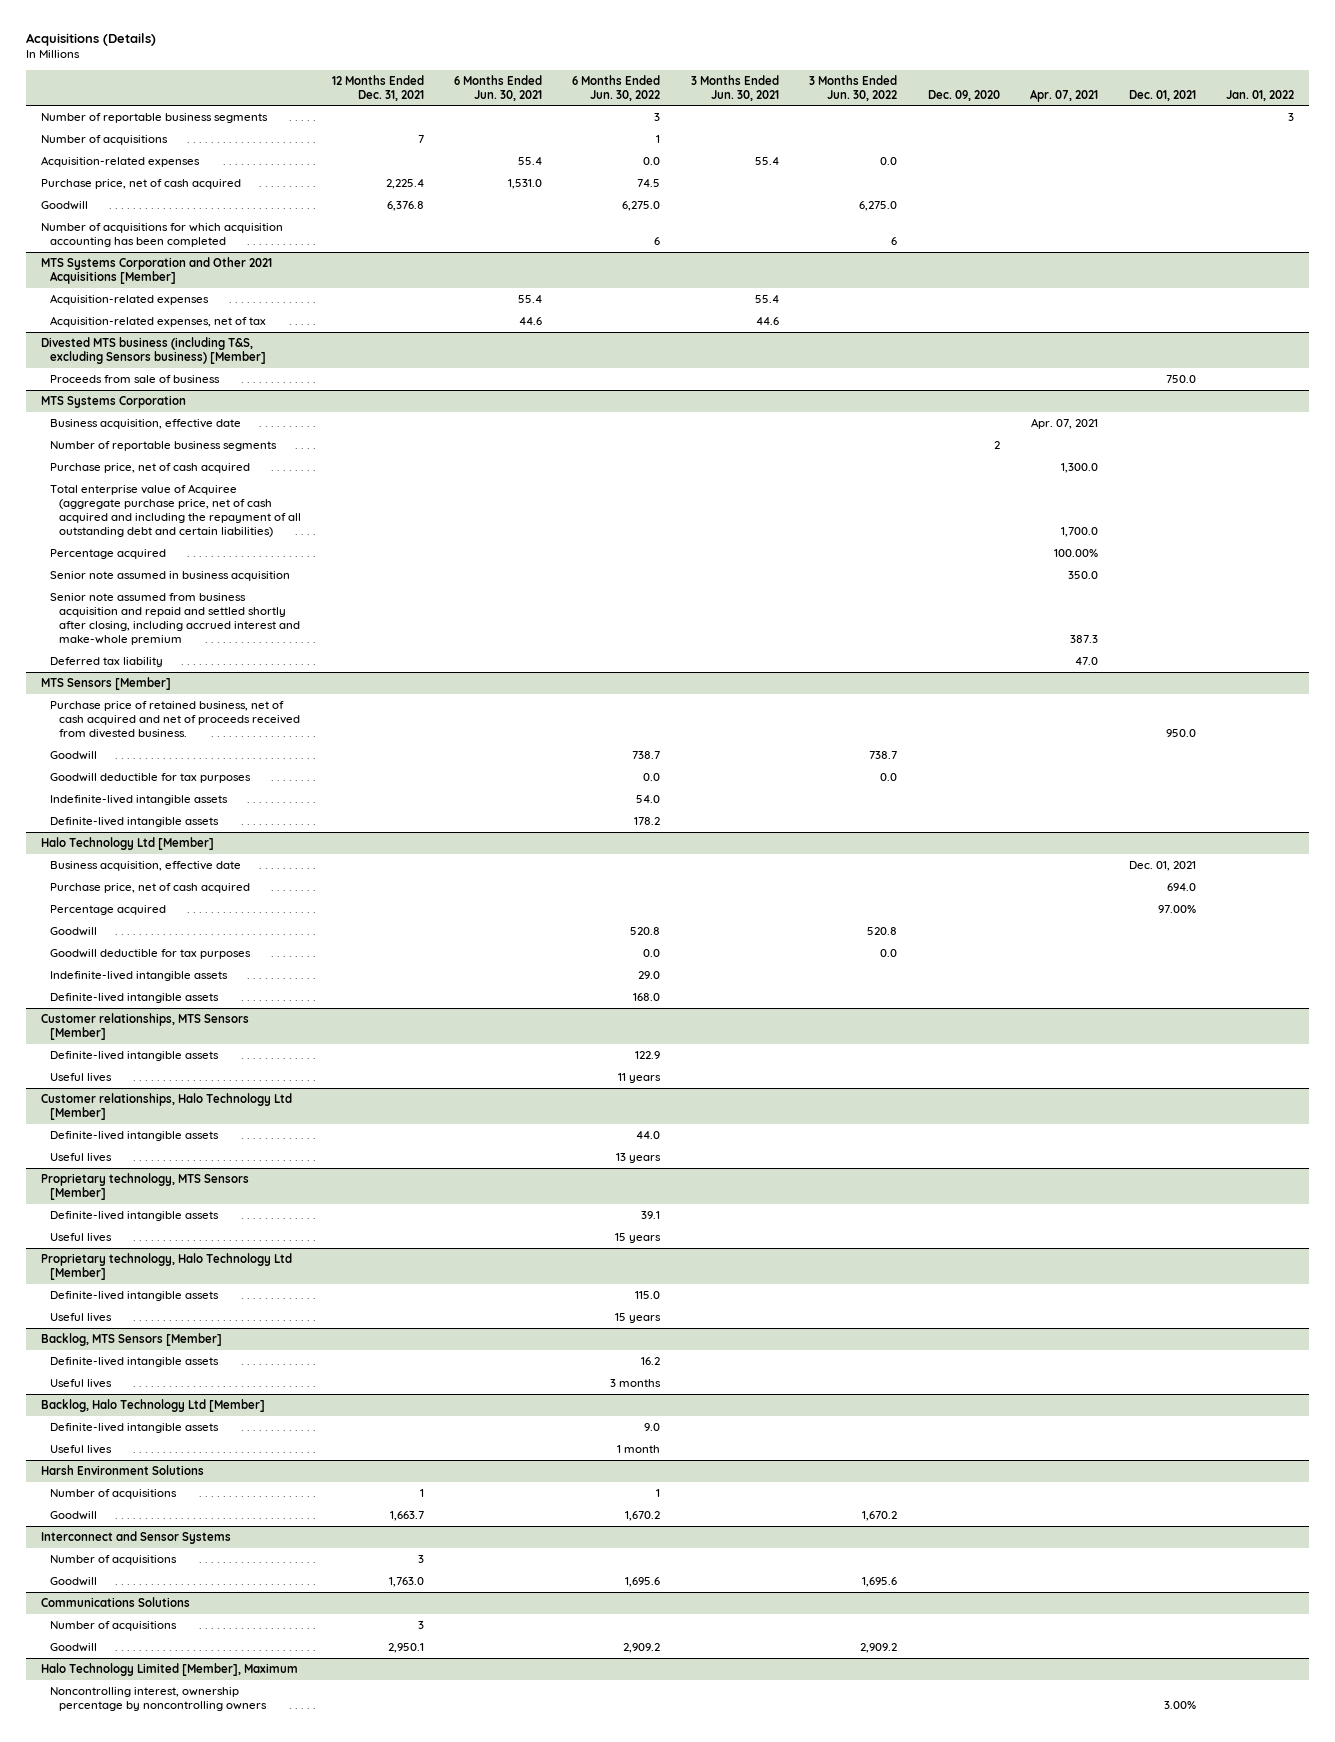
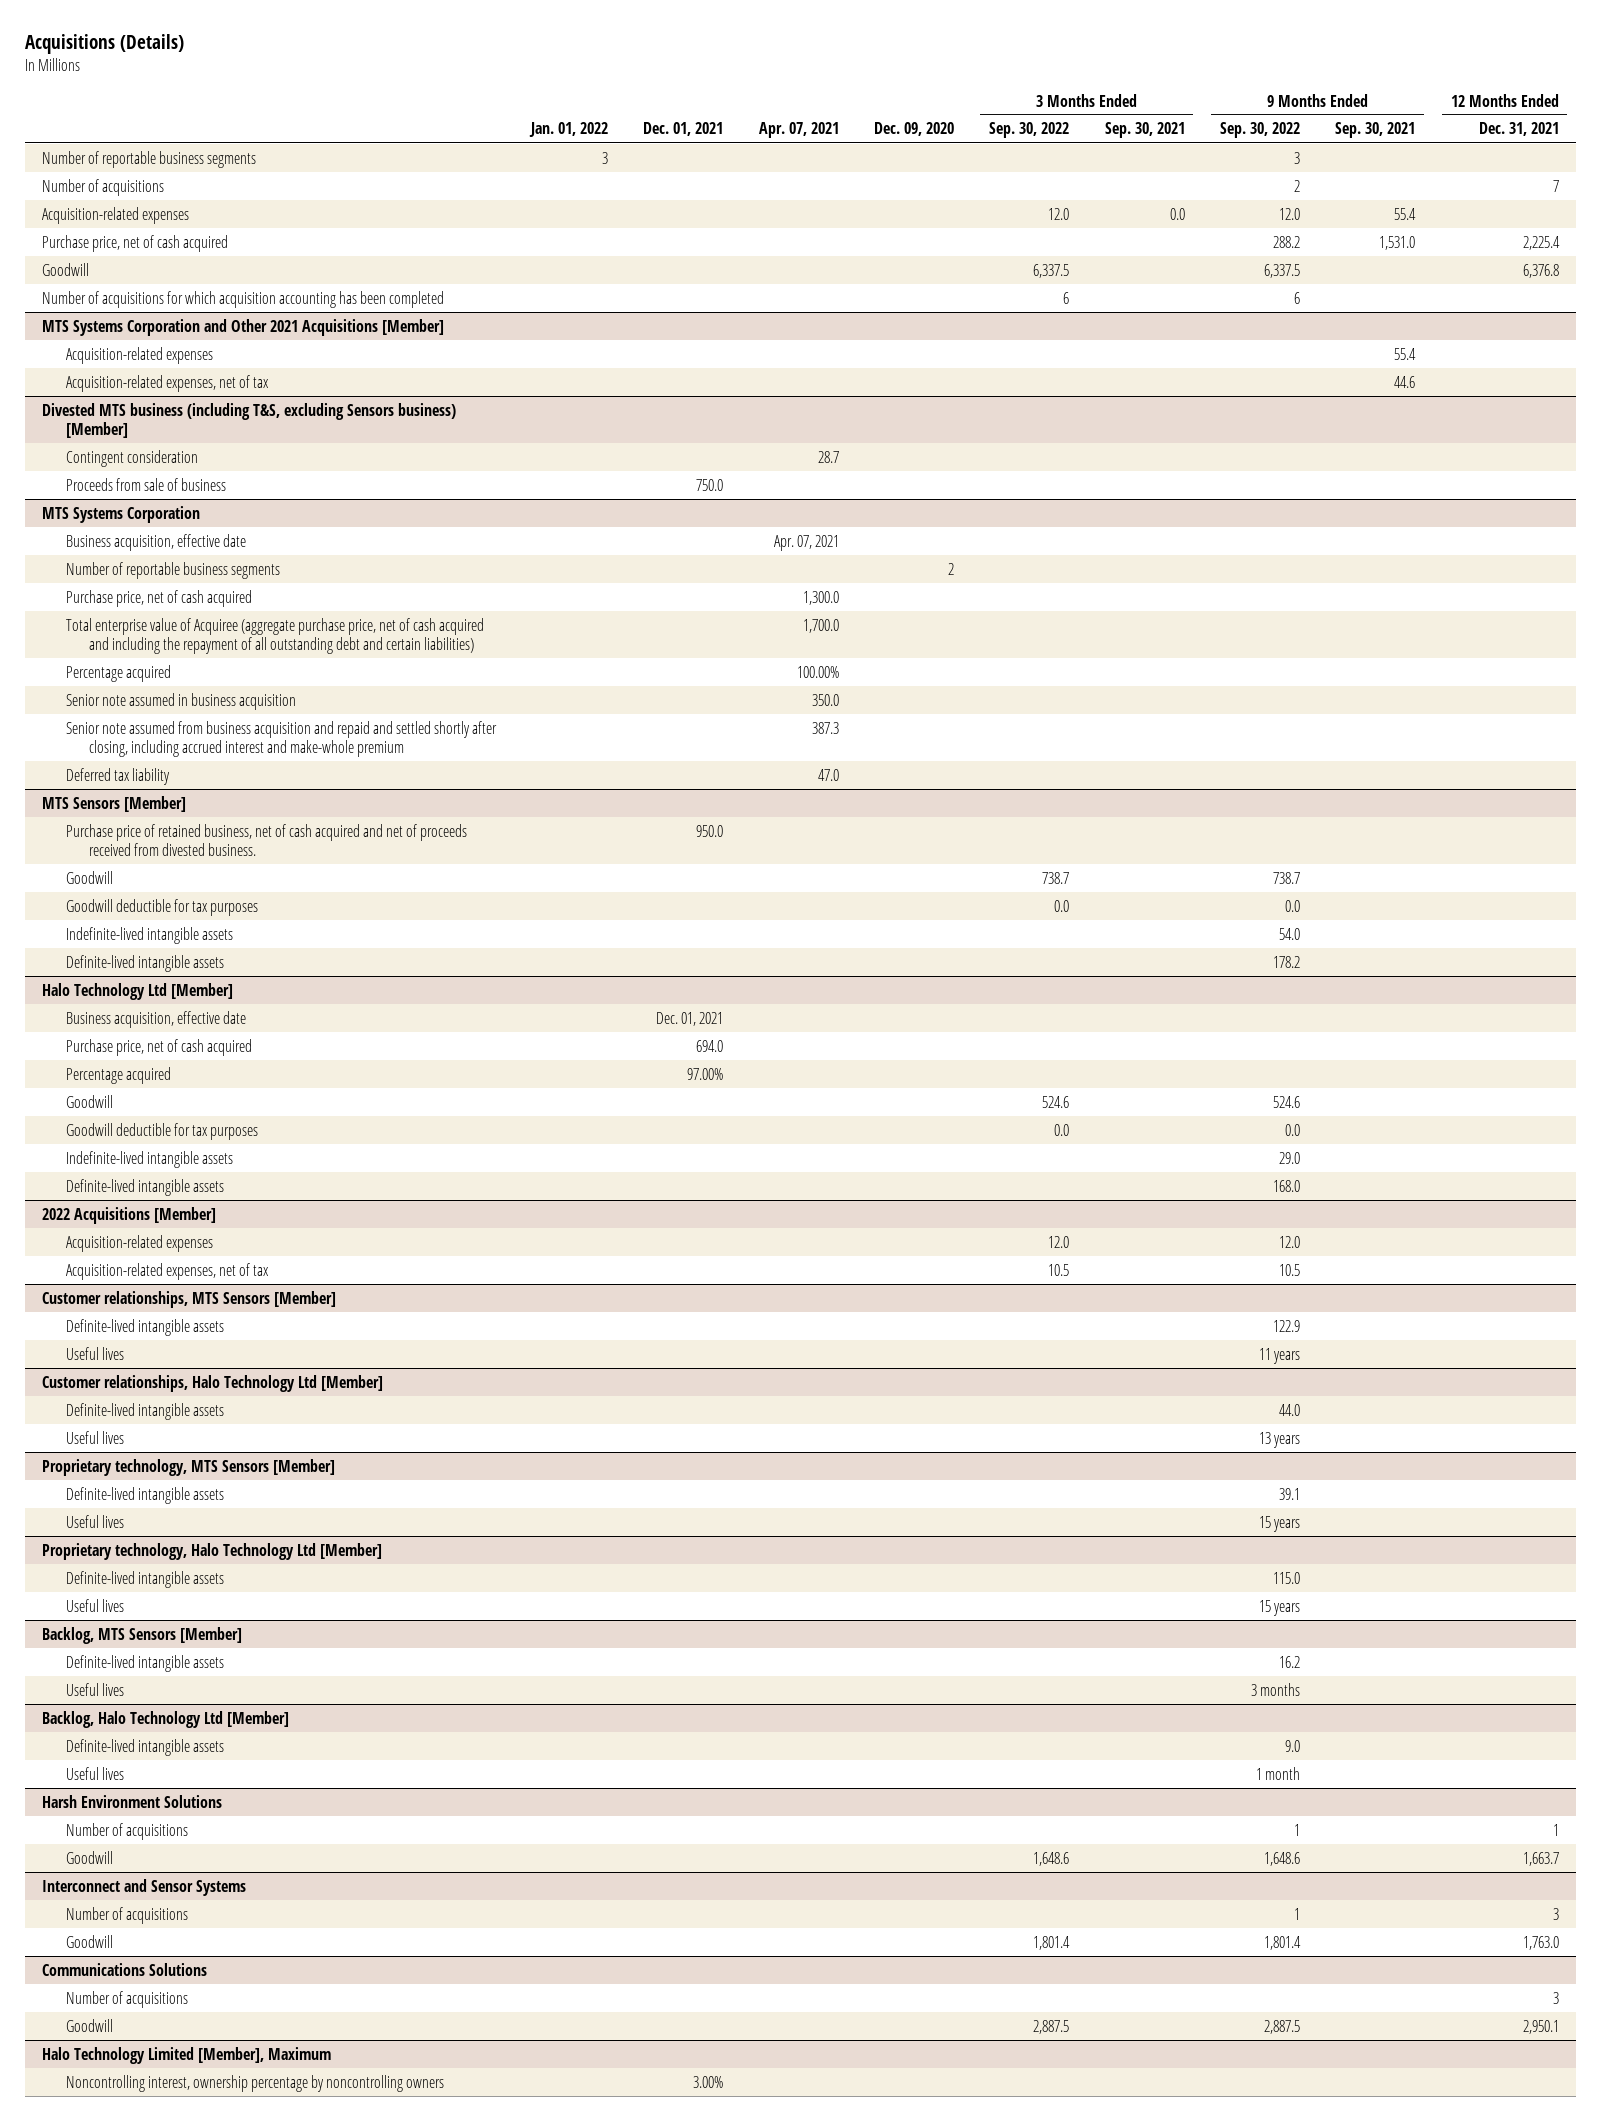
- | 12 Months Ended Dec. 31, 2021 | 6 Months Ended Jun. 30, 2021 | 6 Months Ended Jun. 30, 2022 | 3 Months Ended Jun. 30, 2021 | 3 Months Ended Jun. 30, 2022 | Dec. 09, 2020 | Apr. 07, 2021 | Dec. 01, 2021 | Jan. 01, 2022
+ | Jan. 01, 2022 | Dec. 01, 2021 | Apr. 07, 2021 | Dec. 09, 2020 | 3 Months Ended Sep. 30, 2022 | 3 Months Ended Sep. 30, 2021 | 9 Months Ended Sep. 30, 2022 | 9 Months Ended Sep. 30, 2021 | 12 Months Ended Dec. 31, 2021
@ Divested MTS business (including T&S, excluding Sensors business) [Member]
+ Contingent consideration | | | 28.7 | | | | | |
+ 2022 Acquisitions [Member]
+ Acquisition-related expenses | | | | | 12.0 | | 12.0 | |
+ Acquisition-related expenses, net of tax | | | | | 10.5 | | 10.5 | |

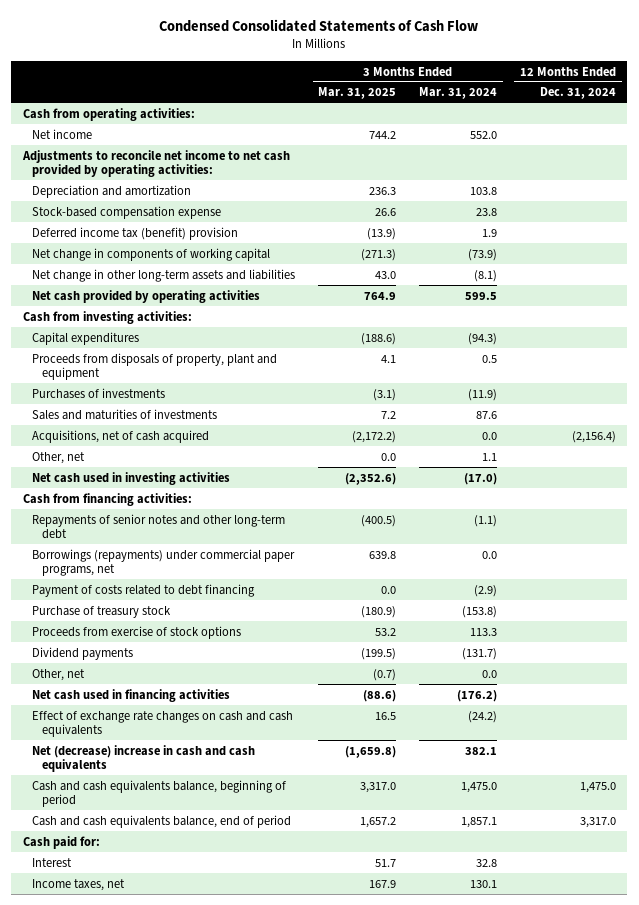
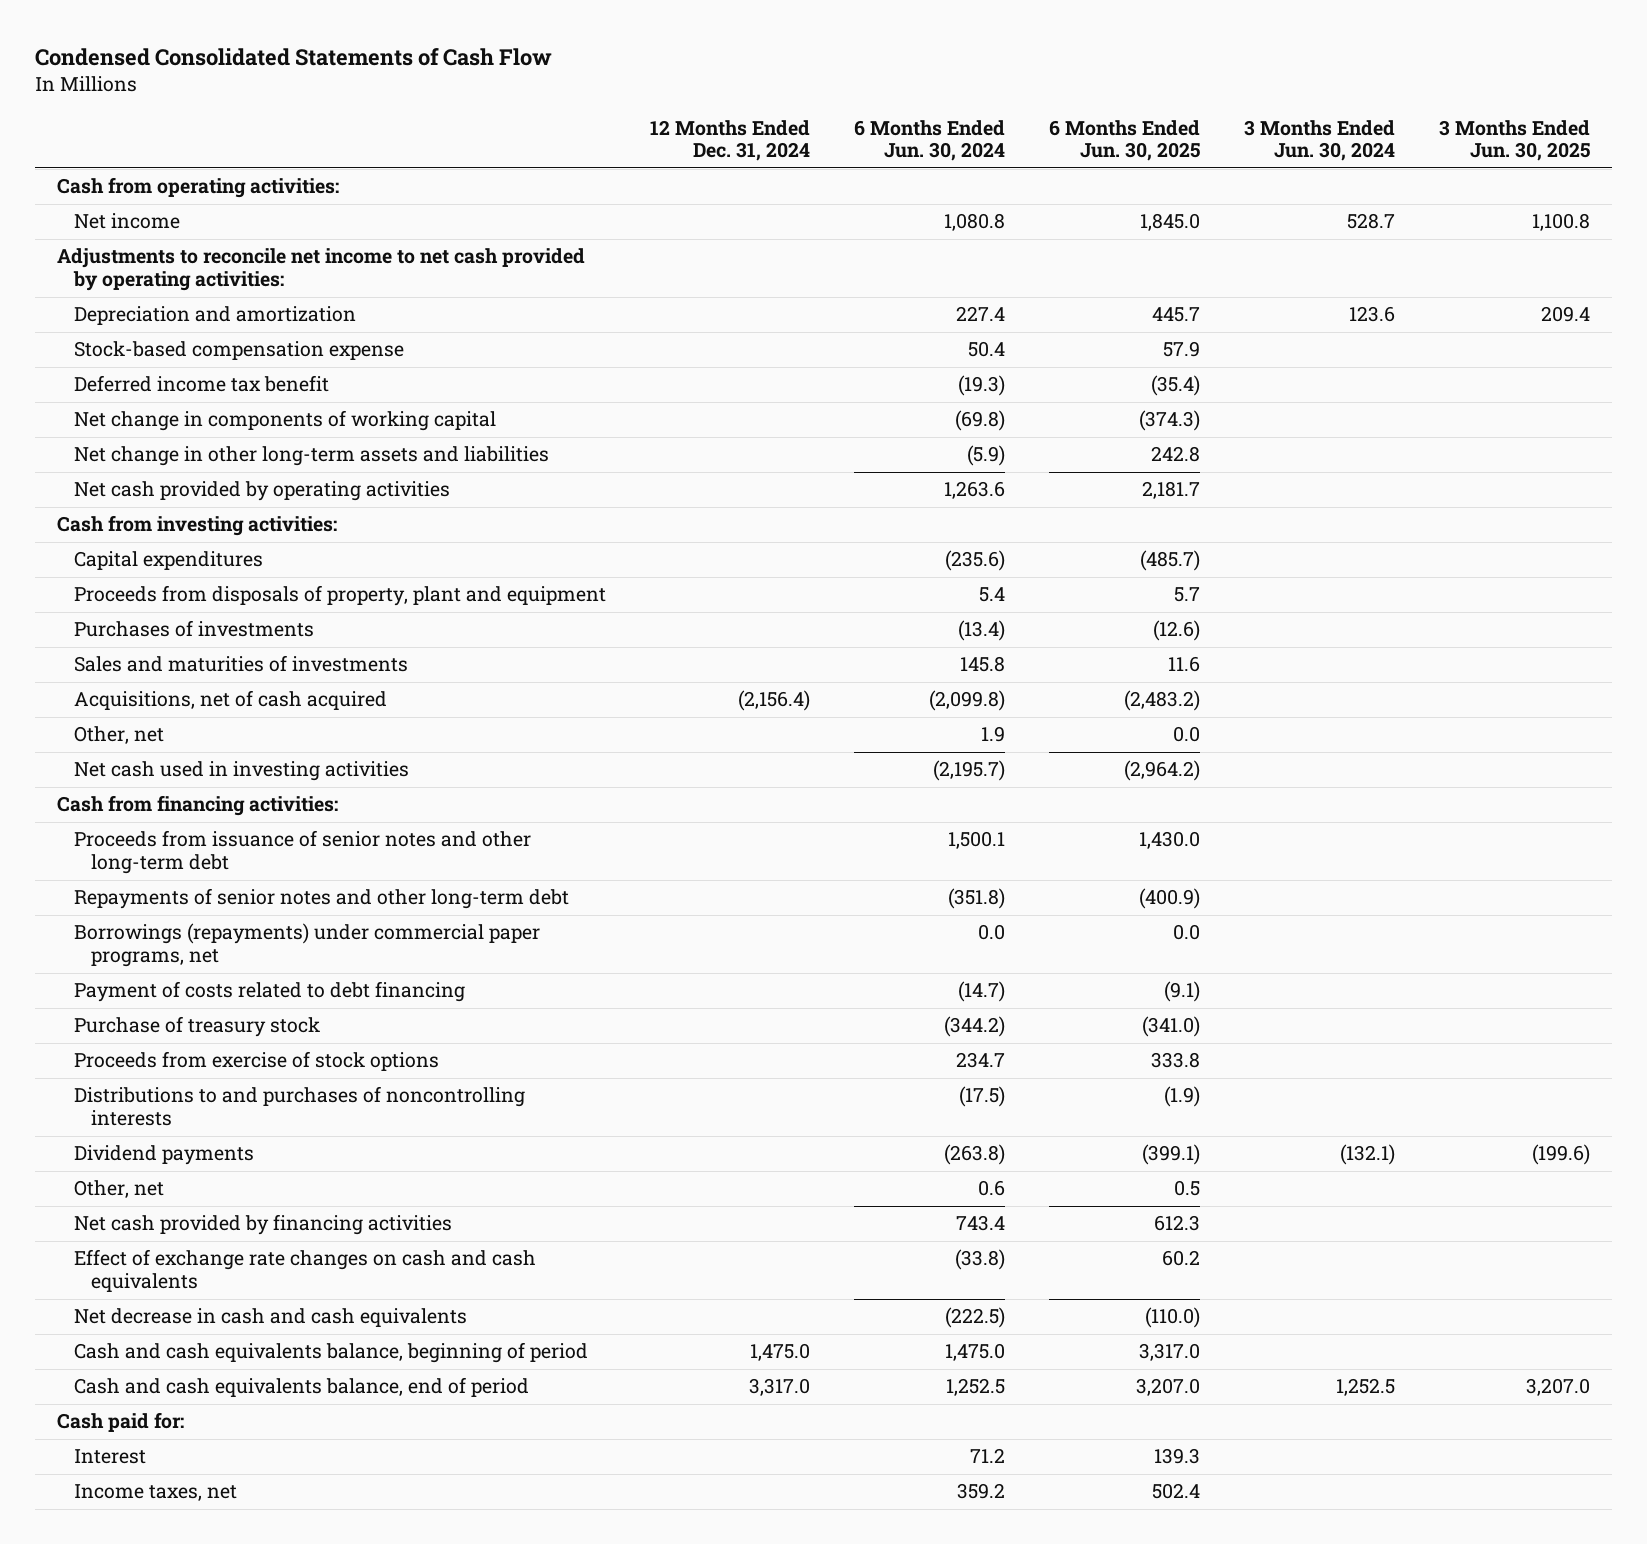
- | 3 Months Ended Mar. 31, 2025 | 3 Months Ended Mar. 31, 2024 | 12 Months Ended Dec. 31, 2024
+ | 12 Months Ended Dec. 31, 2024 | 6 Months Ended Jun. 30, 2024 | 6 Months Ended Jun. 30, 2025 | 3 Months Ended Jun. 30, 2024 | 3 Months Ended Jun. 30, 2025
- Deferred income tax (benefit) provision | (13.9) | 1.9 |
+ Deferred income tax benefit | | (19.3) | (35.4) | |
+ Proceeds from issuance of senior notes and other long-term debt | | 1,500.1 | 1,430.0 | |
+ Distributions to and purchases of noncontrolling interests | | (17.5) | (1.9) | |
- Net cash used in financing activities | (88.6) | (176.2) |
+ Net cash provided by financing activities | | 743.4 | 612.3 | |
- Net (decrease) increase in cash and cash equivalents | (1,659.8) | 382.1 |
+ Net decrease in cash and cash equivalents | | (222.5) | (110.0) | |

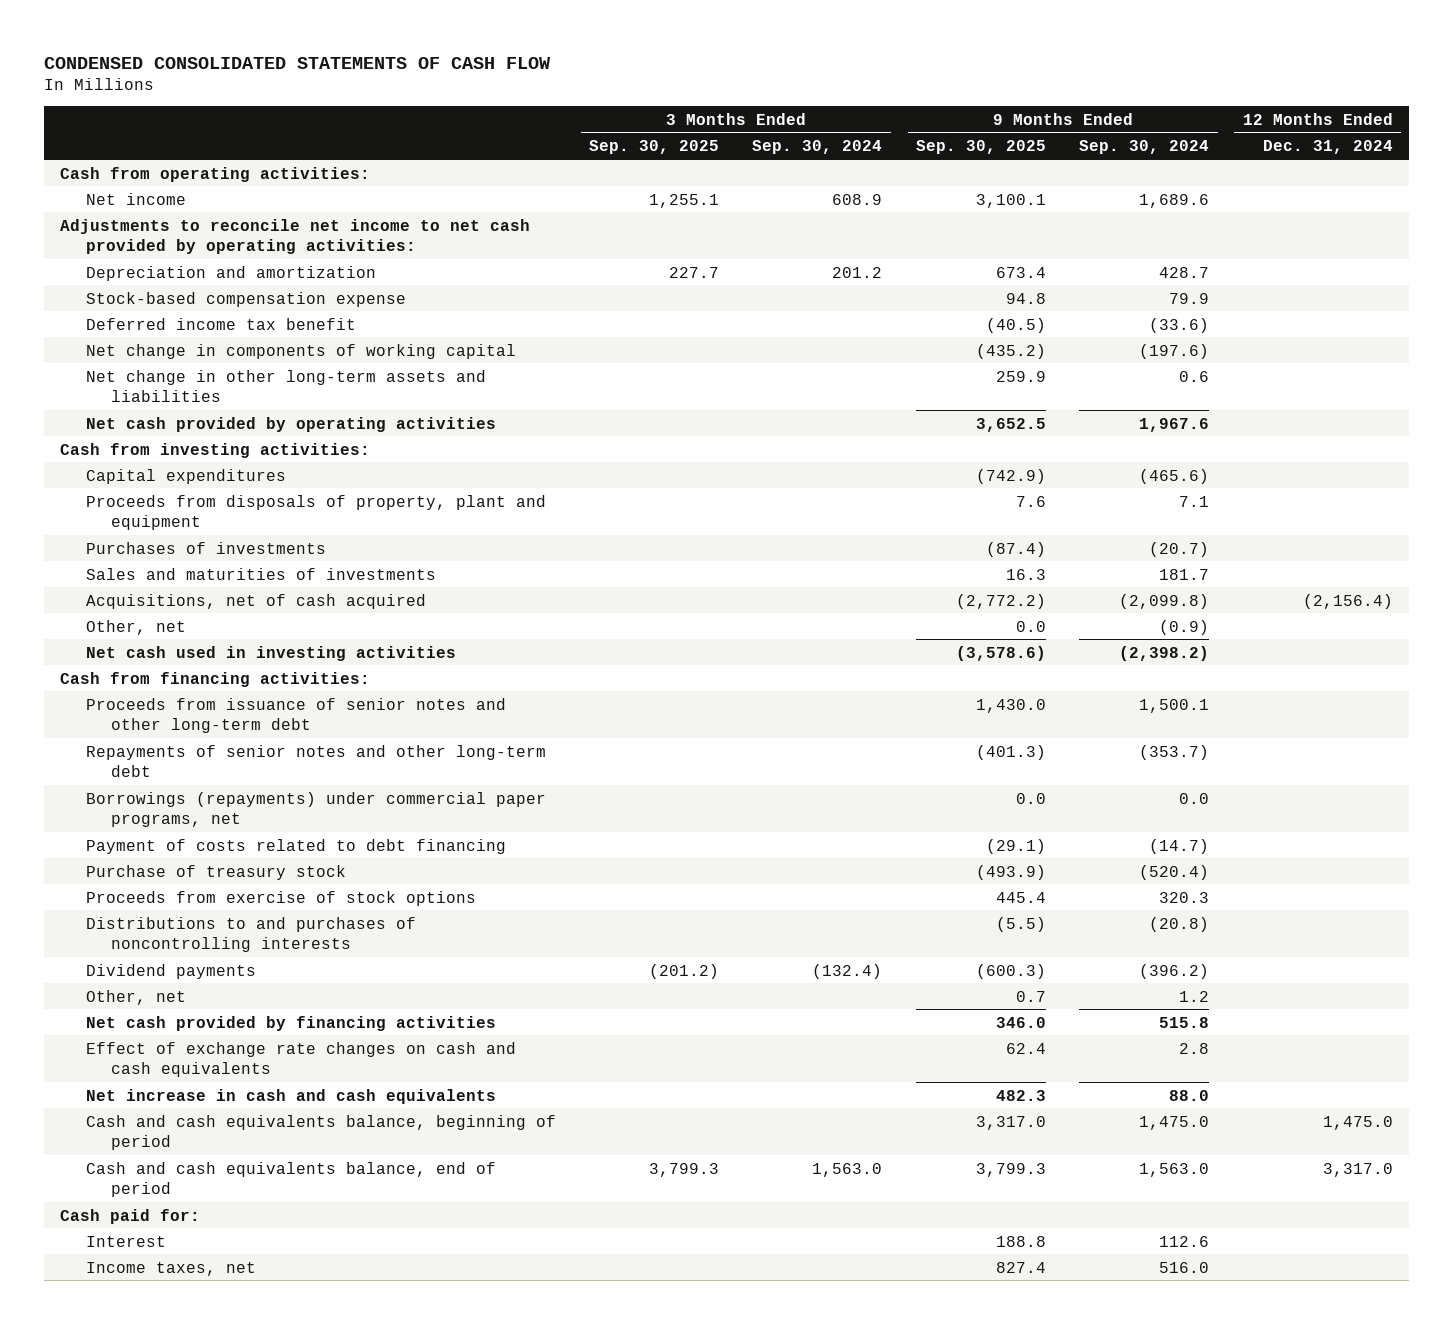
- Condensed Consolidated Statements of Cash Flow
+ CONDENSED CONSOLIDATED STATEMENTS OF CASH FLOW
- | 12 Months Ended Dec. 31, 2024 | 6 Months Ended Jun. 30, 2024 | 6 Months Ended Jun. 30, 2025 | 3 Months Ended Jun. 30, 2024 | 3 Months Ended Jun. 30, 2025
+ | 3 Months Ended Sep. 30, 2025 | 3 Months Ended Sep. 30, 2024 | 9 Months Ended Sep. 30, 2025 | 9 Months Ended Sep. 30, 2024 | 12 Months Ended Dec. 31, 2024
- Net decrease in cash and cash equivalents | | (222.5) | (110.0) | |
+ Net increase in cash and cash equivalents | | | 482.3 | 88.0 |

